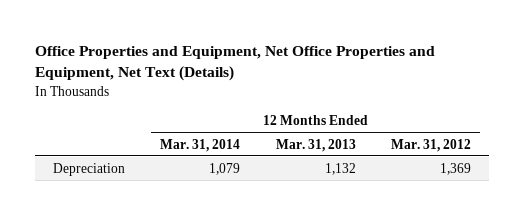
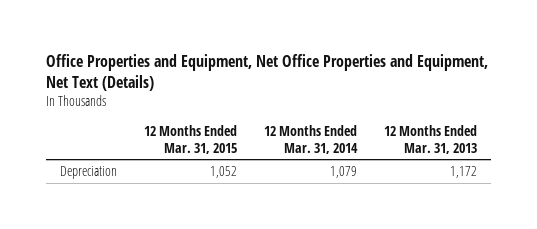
- | 12 Months Ended Mar. 31, 2014 | 12 Months Ended Mar. 31, 2013 | 12 Months Ended Mar. 31, 2012
+ | 12 Months Ended Mar. 31, 2015 | 12 Months Ended Mar. 31, 2014 | 12 Months Ended Mar. 31, 2013
- Depreciation | 1,079 | 1,132 | 1,369
+ Depreciation | 1,052 | 1,079 | 1,172

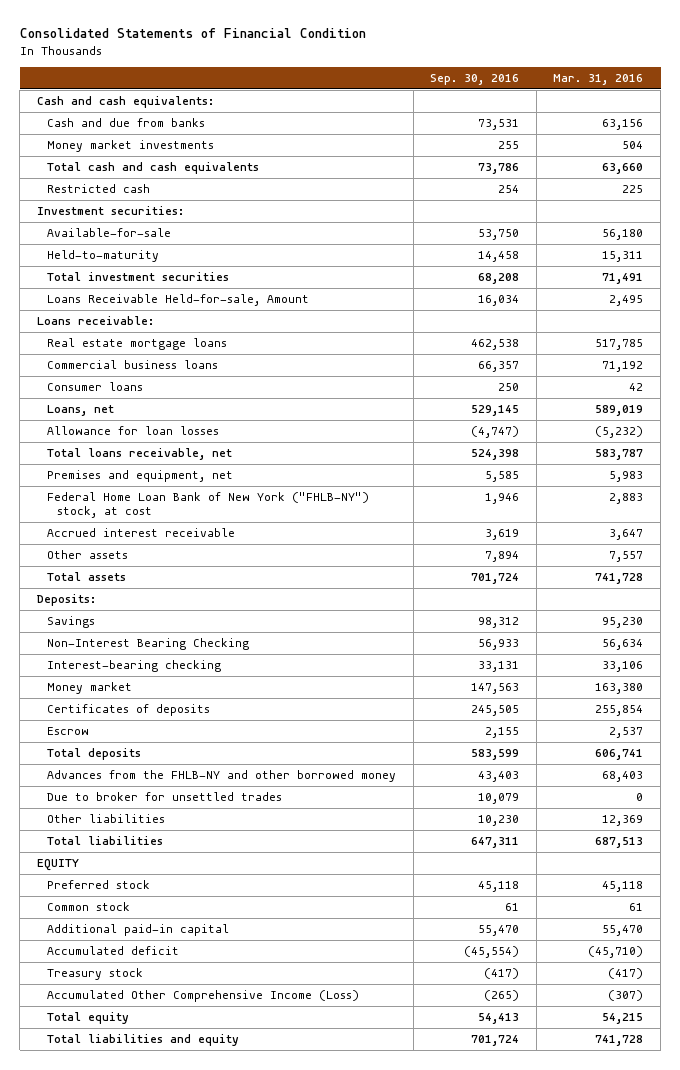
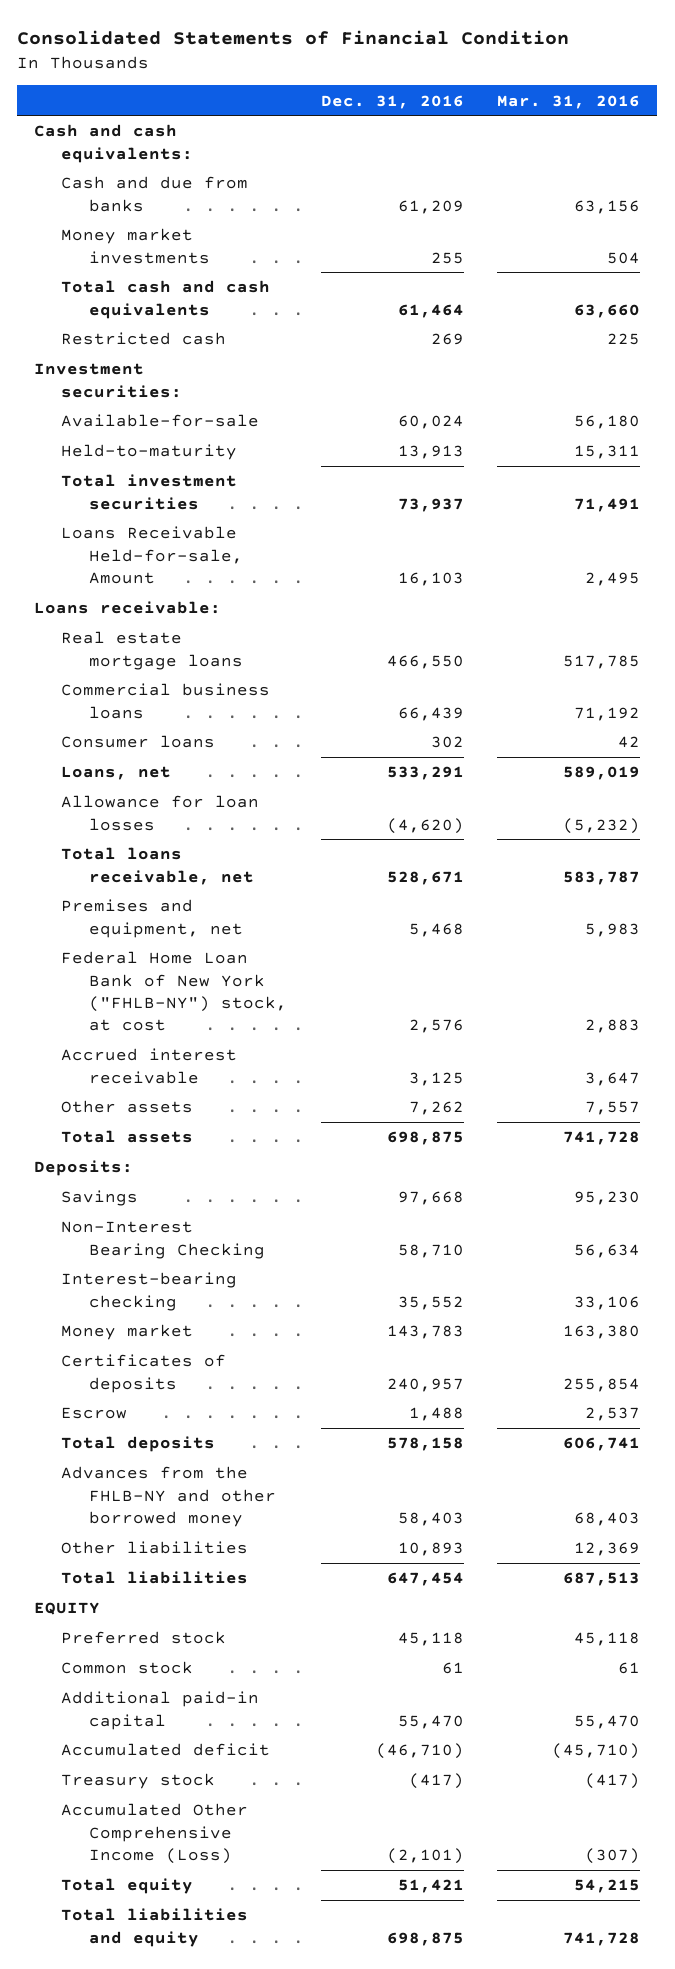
- | Sep. 30, 2016 | Mar. 31, 2016
+ | Dec. 31, 2016 | Mar. 31, 2016
- Due to broker for unsettled trades | 10,079 | 0

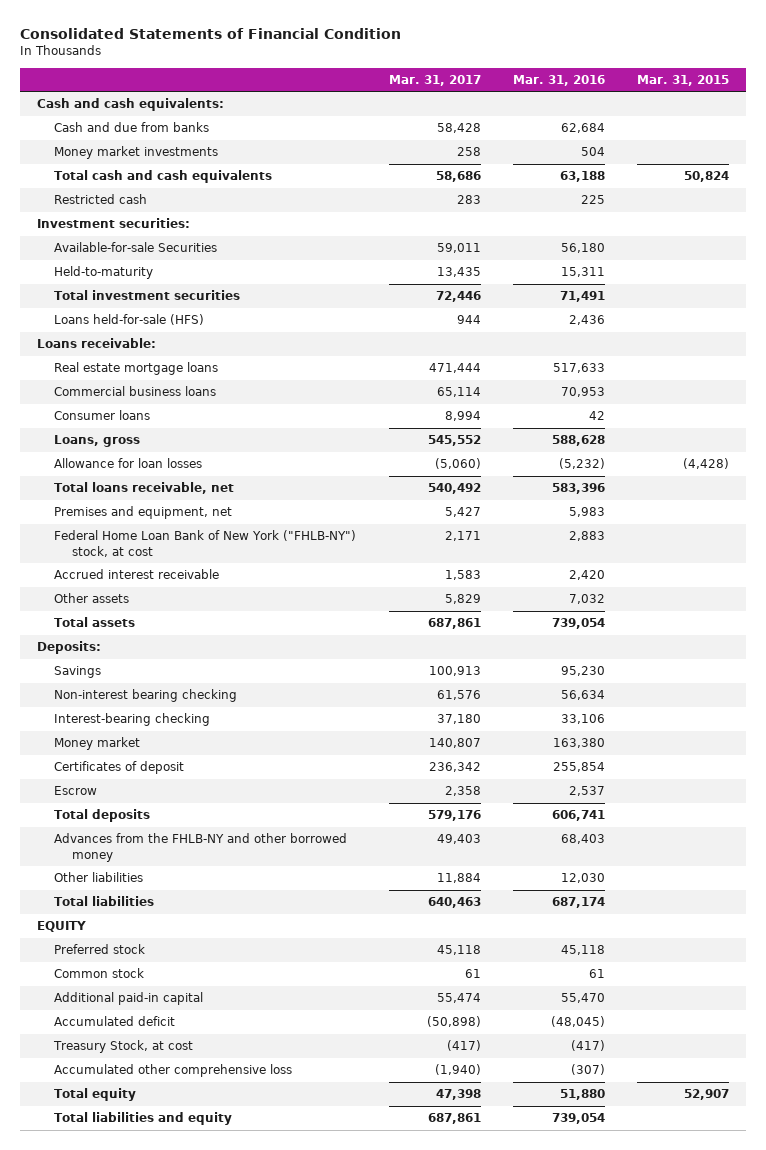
- | Dec. 31, 2016 | Mar. 31, 2016
+ | Mar. 31, 2017 | Mar. 31, 2016 | Mar. 31, 2015
- Cash and due from banks | 61,209 | 63,156
+ Cash and due from banks | 58,428 | 62,684 |
- Total cash and cash equivalents | 61,464 | 63,660
+ Total cash and cash equivalents | 58,686 | 63,188 | 50,824
- Available-for-sale | 60,024 | 56,180
+ Available-for-sale Securities | 59,011 | 56,180 |
- Loans Receivable Held-for-sale, Amount | 16,103 | 2,495
+ Loans held-for-sale (HFS) | 944 | 2,436 |
- Real estate mortgage loans | 466,550 | 517,785
- Commercial business loans | 66,439 | 71,192
+ Real estate mortgage loans | 471,444 | 517,633 |
+ Commercial business loans | 65,114 | 70,953 |
- Loans, net | 533,291 | 589,019
+ Loans, gross | 545,552 | 588,628 |
- Total loans receivable, net | 528,671 | 583,787
+ Total loans receivable, net | 540,492 | 583,396 |
- Accrued interest receivable | 3,125 | 3,647
- Other assets | 7,262 | 7,557
- Total assets | 698,875 | 741,728
+ Accrued interest receivable | 1,583 | 2,420 |
+ Other assets | 5,829 | 7,032 |
+ Total assets | 687,861 | 739,054 |
- Non-Interest Bearing Checking | 58,710 | 56,634
+ Non-interest bearing checking | 61,576 | 56,634 |
- Certificates of deposits | 240,957 | 255,854
+ Certificates of deposit | 236,342 | 255,854 |
- Other liabilities | 10,893 | 12,369
- Total liabilities | 647,454 | 687,513
+ Other liabilities | 11,884 | 12,030 |
+ Total liabilities | 640,463 | 687,174 |
- Accumulated deficit | (46,710) | (45,710)
- Treasury stock | (417) | (417)
- Accumulated Other Comprehensive Income (Loss) | (2,101) | (307)
- Total equity | 51,421 | 54,215
- Total liabilities and equity | 698,875 | 741,728
+ Accumulated deficit | (50,898) | (48,045) |
+ Treasury Stock, at cost | (417) | (417) |
+ Accumulated other comprehensive loss | (1,940) | (307) |
+ Total equity | 47,398 | 51,880 | 52,907
+ Total liabilities and equity | 687,861 | 739,054 |

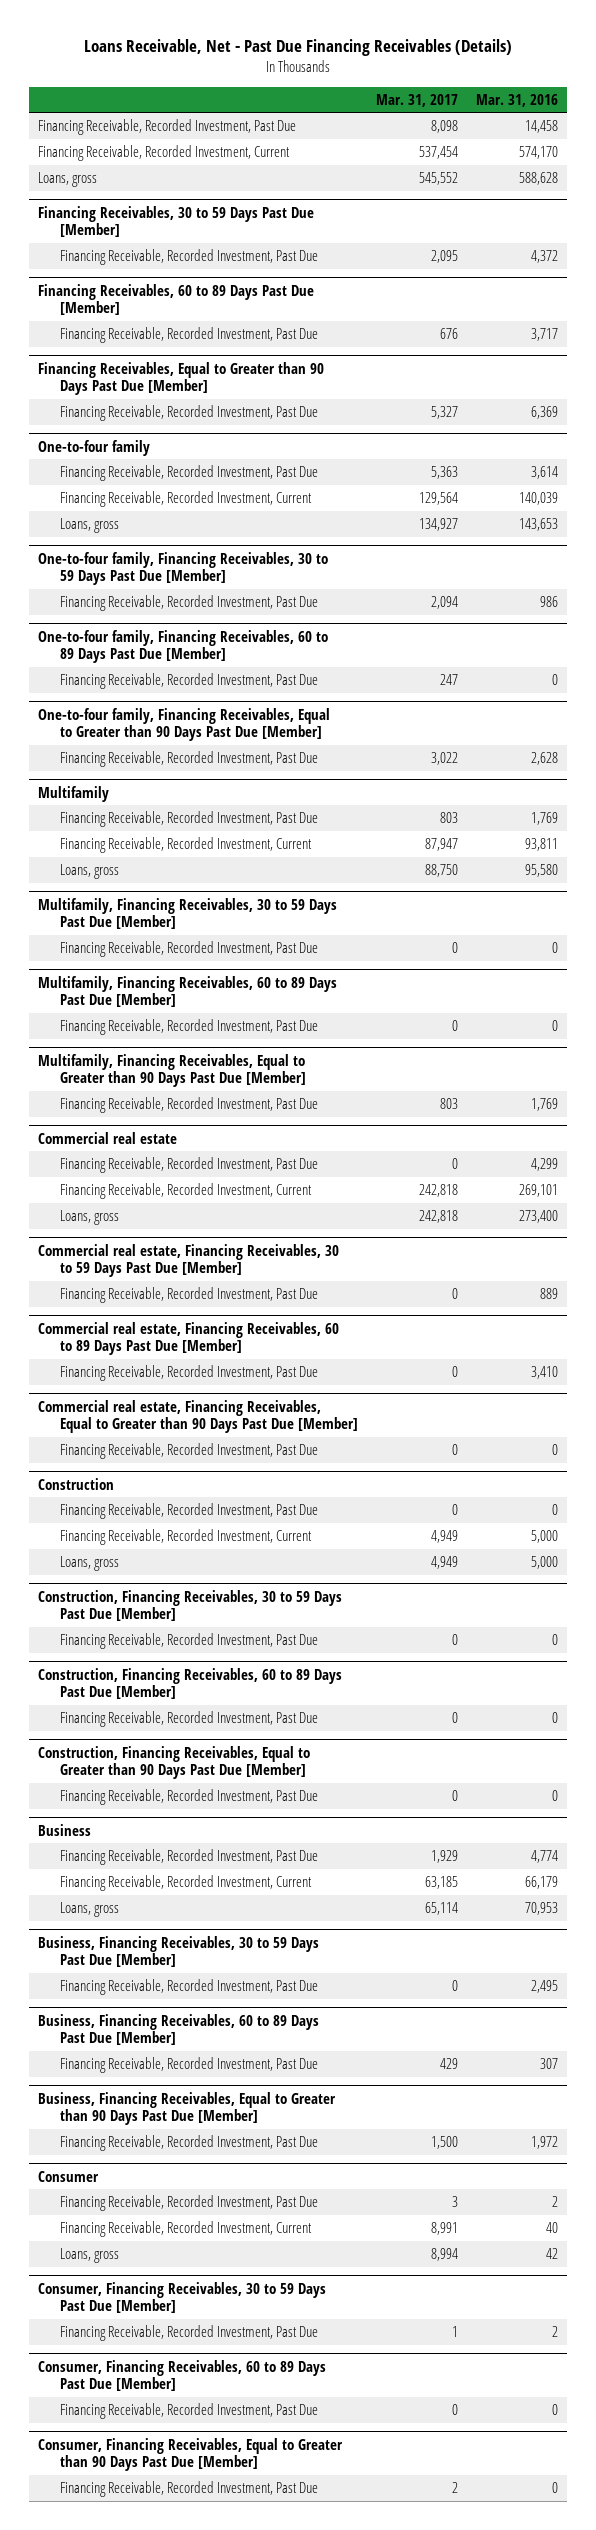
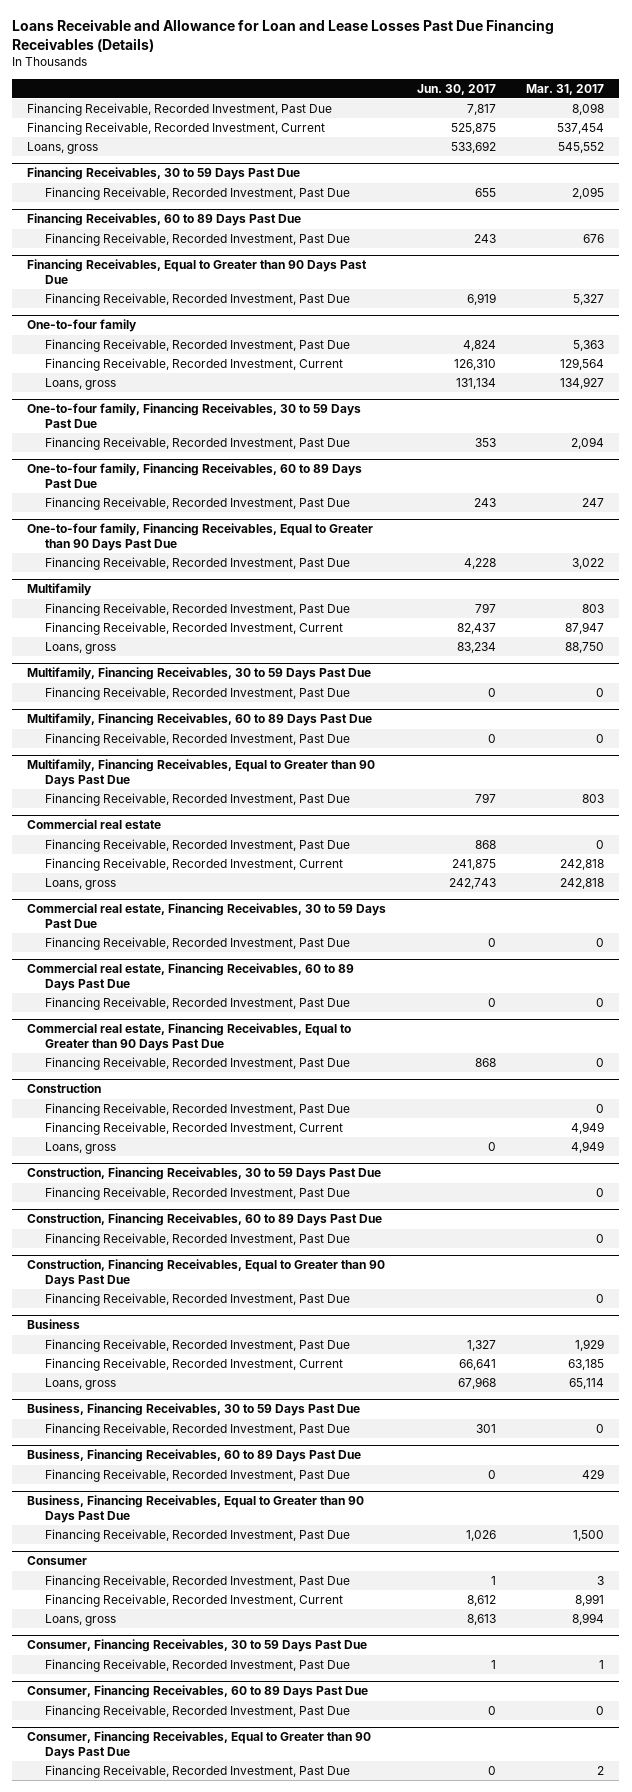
- Loans Receivable, Net - Past Due Financing Receivables (Details)
+ Loans Receivable and Allowance for Loan and Lease Losses Past Due Financing Receivables (Details)
- | Mar. 31, 2017 | Mar. 31, 2016
+ | Jun. 30, 2017 | Mar. 31, 2017
- Financing Receivables, 30 to 59 Days Past Due [Member]
+ Financing Receivables, 30 to 59 Days Past Due
- Financing Receivables, 60 to 89 Days Past Due [Member]
+ Financing Receivables, 60 to 89 Days Past Due
- Financing Receivables, Equal to Greater than 90 Days Past Due [Member]
+ Financing Receivables, Equal to Greater than 90 Days Past Due
- One-to-four family, Financing Receivables, 30 to 59 Days Past Due [Member]
+ One-to-four family, Financing Receivables, 30 to 59 Days Past Due
- One-to-four family, Financing Receivables, 60 to 89 Days Past Due [Member]
+ One-to-four family, Financing Receivables, 60 to 89 Days Past Due
- One-to-four family, Financing Receivables, Equal to Greater than 90 Days Past Due [Member]
+ One-to-four family, Financing Receivables, Equal to Greater than 90 Days Past Due
- Multifamily, Financing Receivables, 30 to 59 Days Past Due [Member]
+ Multifamily, Financing Receivables, 30 to 59 Days Past Due
- Multifamily, Financing Receivables, 60 to 89 Days Past Due [Member]
+ Multifamily, Financing Receivables, 60 to 89 Days Past Due
- Multifamily, Financing Receivables, Equal to Greater than 90 Days Past Due [Member]
+ Multifamily, Financing Receivables, Equal to Greater than 90 Days Past Due
- Commercial real estate, Financing Receivables, 30 to 59 Days Past Due [Member]
+ Commercial real estate, Financing Receivables, 30 to 59 Days Past Due
- Commercial real estate, Financing Receivables, 60 to 89 Days Past Due [Member]
+ Commercial real estate, Financing Receivables, 60 to 89 Days Past Due
- Commercial real estate, Financing Receivables, Equal to Greater than 90 Days Past Due [Member]
+ Commercial real estate, Financing Receivables, Equal to Greater than 90 Days Past Due
- Construction, Financing Receivables, 30 to 59 Days Past Due [Member]
+ Construction, Financing Receivables, 30 to 59 Days Past Due
- Construction, Financing Receivables, 60 to 89 Days Past Due [Member]
+ Construction, Financing Receivables, 60 to 89 Days Past Due
- Construction, Financing Receivables, Equal to Greater than 90 Days Past Due [Member]
+ Construction, Financing Receivables, Equal to Greater than 90 Days Past Due
- Business, Financing Receivables, 30 to 59 Days Past Due [Member]
+ Business, Financing Receivables, 30 to 59 Days Past Due
- Business, Financing Receivables, 60 to 89 Days Past Due [Member]
+ Business, Financing Receivables, 60 to 89 Days Past Due
- Business, Financing Receivables, Equal to Greater than 90 Days Past Due [Member]
+ Business, Financing Receivables, Equal to Greater than 90 Days Past Due
- Consumer, Financing Receivables, 30 to 59 Days Past Due [Member]
+ Consumer, Financing Receivables, 30 to 59 Days Past Due
- Consumer, Financing Receivables, 60 to 89 Days Past Due [Member]
+ Consumer, Financing Receivables, 60 to 89 Days Past Due
- Consumer, Financing Receivables, Equal to Greater than 90 Days Past Due [Member]
+ Consumer, Financing Receivables, Equal to Greater than 90 Days Past Due

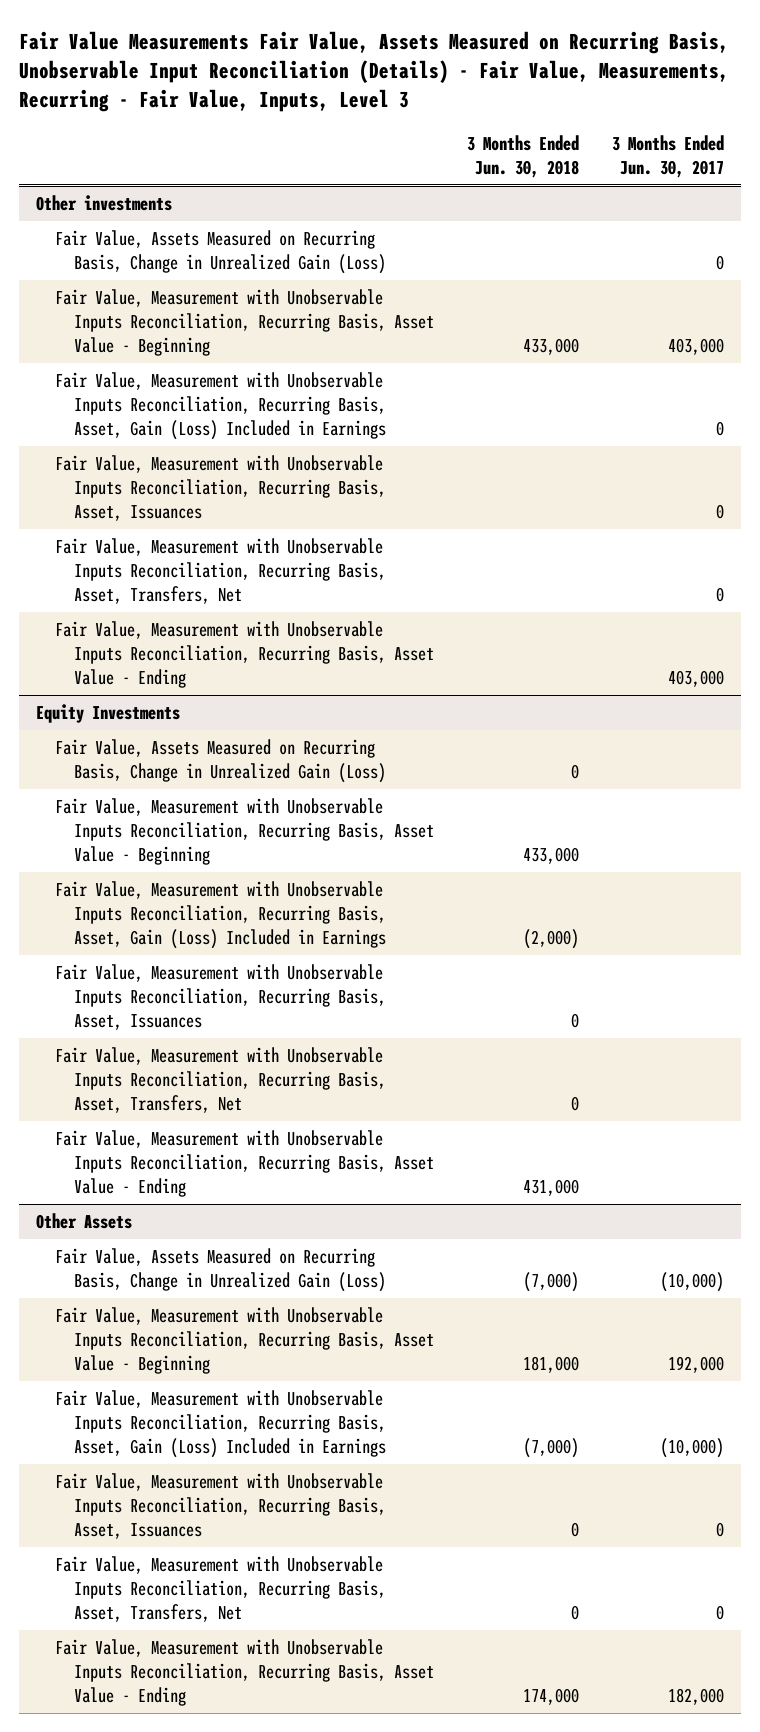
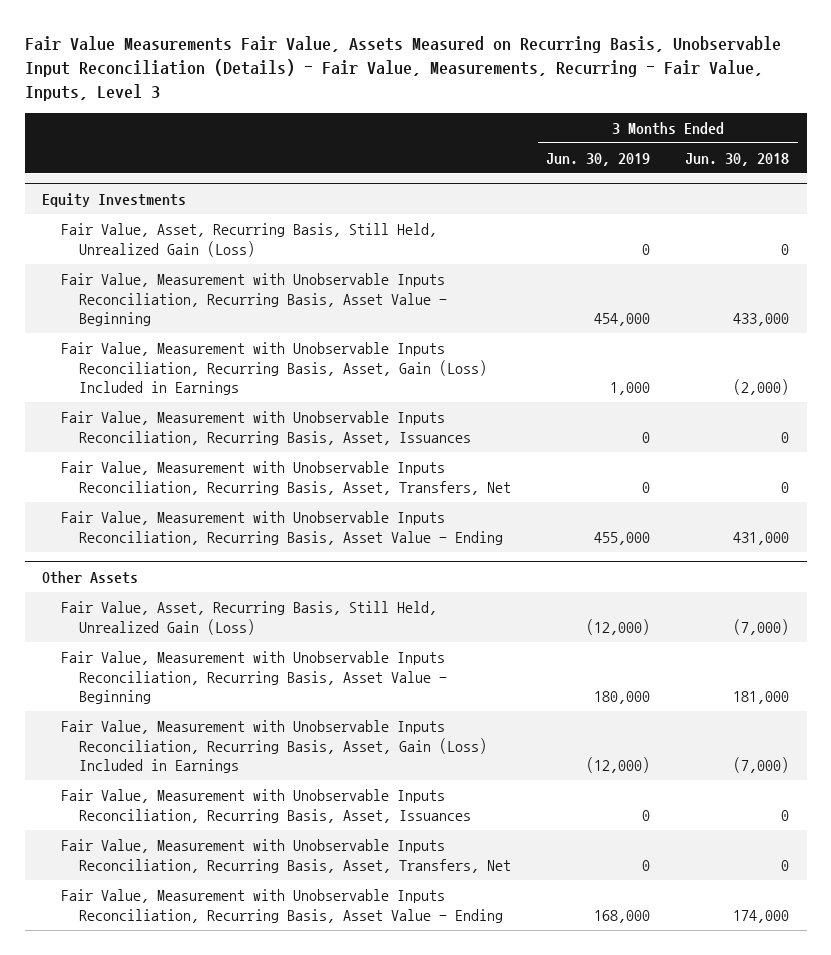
- | 3 Months Ended Jun. 30, 2018 | 3 Months Ended Jun. 30, 2017
+ | 3 Months Ended Jun. 30, 2019 | 3 Months Ended Jun. 30, 2018
- Other investments
- Fair Value, Assets Measured on Recurring Basis, Change in Unrealized Gain (Loss) | | 0
- Fair Value, Measurement with Unobservable Inputs Reconciliation, Recurring Basis, Asset Value - Beginning | 433,000 | 403,000
- Fair Value, Measurement with Unobservable Inputs Reconciliation, Recurring Basis, Asset, Gain (Loss) Included in Earnings | | 0
- Fair Value, Measurement with Unobservable Inputs Reconciliation, Recurring Basis, Asset, Issuances | | 0
- Fair Value, Measurement with Unobservable Inputs Reconciliation, Recurring Basis, Asset, Transfers, Net | | 0
- Fair Value, Measurement with Unobservable Inputs Reconciliation, Recurring Basis, Asset Value - Ending | | 403,000
@ Equity Investments
- Fair Value, Assets Measured on Recurring Basis, Change in Unrealized Gain (Loss) | 0 |
+ Fair Value, Asset, Recurring Basis, Still Held, Unrealized Gain (Loss) | 0 | 0
@ Other Assets
- Fair Value, Assets Measured on Recurring Basis, Change in Unrealized Gain (Loss) | (7,000) | (10,000)
+ Fair Value, Asset, Recurring Basis, Still Held, Unrealized Gain (Loss) | (12,000) | (7,000)

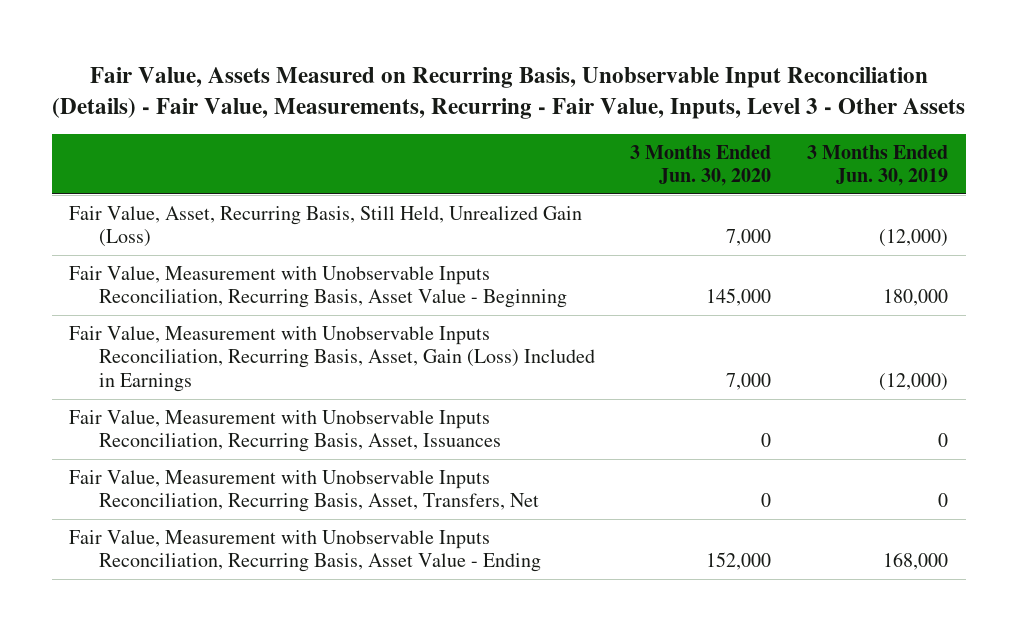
- Fair Value Measurements Fair Value, Assets Measured on Recurring Basis, Unobservable Input Reconciliation (Details) - Fair Value, Measurements, Recurring - Fair Value, Inputs, Level 3
+ Fair Value, Assets Measured on Recurring Basis, Unobservable Input Reconciliation (Details) - Fair Value, Measurements, Recurring - Fair Value, Inputs, Level 3 - Other Assets
- | 3 Months Ended Jun. 30, 2019 | 3 Months Ended Jun. 30, 2018
+ | 3 Months Ended Jun. 30, 2020 | 3 Months Ended Jun. 30, 2019
- Equity Investments
- Fair Value, Asset, Recurring Basis, Still Held, Unrealized Gain (Loss) | 0 | 0
- Fair Value, Measurement with Unobservable Inputs Reconciliation, Recurring Basis, Asset Value - Beginning | 454,000 | 433,000
- Fair Value, Measurement with Unobservable Inputs Reconciliation, Recurring Basis, Asset, Gain (Loss) Included in Earnings | 1,000 | (2,000)
- Fair Value, Measurement with Unobservable Inputs Reconciliation, Recurring Basis, Asset, Issuances | 0 | 0
- Fair Value, Measurement with Unobservable Inputs Reconciliation, Recurring Basis, Asset, Transfers, Net | 0 | 0
- Fair Value, Measurement with Unobservable Inputs Reconciliation, Recurring Basis, Asset Value - Ending | 455,000 | 431,000
- Other Assets

